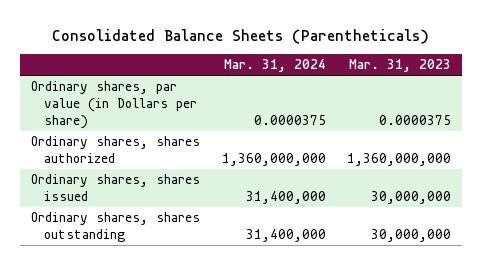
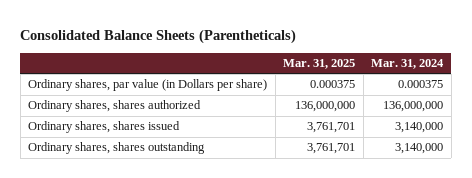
- | Mar. 31, 2024 | Mar. 31, 2023
+ | Mar. 31, 2025 | Mar. 31, 2024
- Ordinary shares, par value (in Dollars per share) | 0.0000375 | 0.0000375
- Ordinary shares, shares authorized | 1,360,000,000 | 1,360,000,000
- Ordinary shares, shares issued | 31,400,000 | 30,000,000
- Ordinary shares, shares outstanding | 31,400,000 | 30,000,000
+ Ordinary shares, par value (in Dollars per share) | 0.000375 | 0.000375
+ Ordinary shares, shares authorized | 136,000,000 | 136,000,000
+ Ordinary shares, shares issued | 3,761,701 | 3,140,000
+ Ordinary shares, shares outstanding | 3,761,701 | 3,140,000

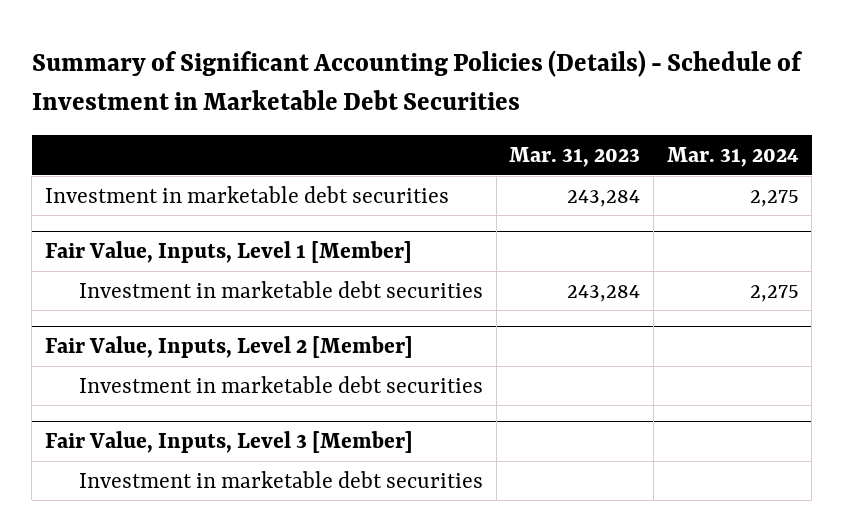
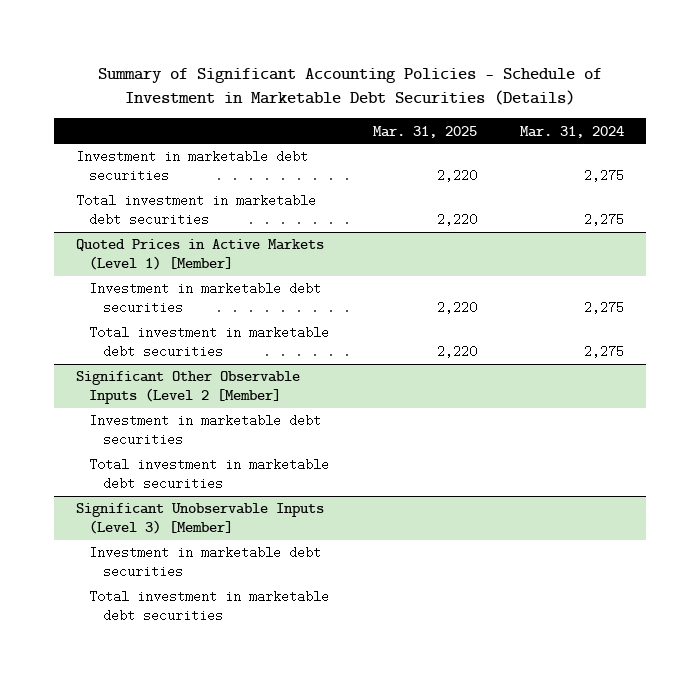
- Summary of Significant Accounting Policies (Details) - Schedule of Investment in Marketable Debt Securities
+ Summary of Significant Accounting Policies - Schedule of Investment in Marketable Debt Securities (Details)
- | Mar. 31, 2023 | Mar. 31, 2024
+ | Mar. 31, 2025 | Mar. 31, 2024
- Fair Value, Inputs, Level 1 [Member]
+ Total investment in marketable debt securities | 2,220 | 2,275
+ Quoted Prices in Active Markets (Level 1) [Member]
- Fair Value, Inputs, Level 2 [Member]
+ Total investment in marketable debt securities | 2,220 | 2,275
+ Significant Other Observable Inputs (Level 2 [Member]
- Fair Value, Inputs, Level 3 [Member]
+ Total investment in marketable debt securities
+ Significant Unobservable Inputs (Level 3) [Member]
+ Total investment in marketable debt securities

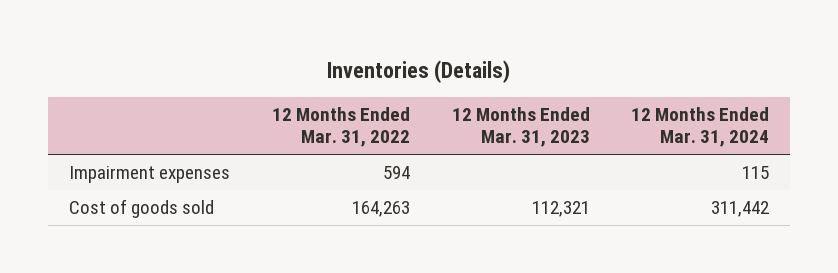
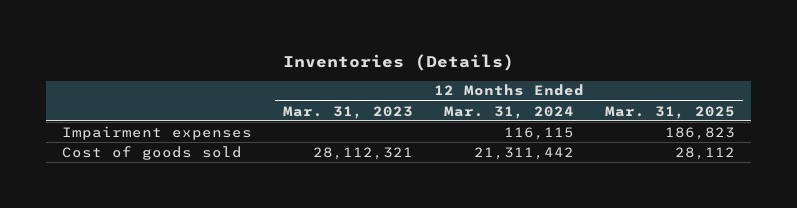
- | 12 Months Ended Mar. 31, 2022 | 12 Months Ended Mar. 31, 2023 | 12 Months Ended Mar. 31, 2024
+ | 12 Months Ended Mar. 31, 2023 | 12 Months Ended Mar. 31, 2024 | 12 Months Ended Mar. 31, 2025
- Impairment expenses | 594 | | 115
- Cost of goods sold | 164,263 | 112,321 | 311,442
+ Impairment expenses | | 116,115 | 186,823
+ Cost of goods sold | 28,112,321 | 21,311,442 | 28,112

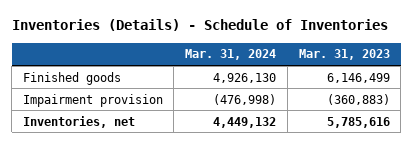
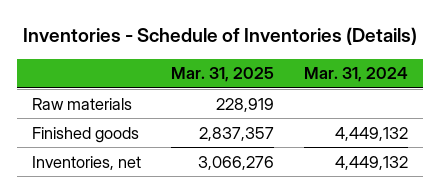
- Inventories (Details) - Schedule of Inventories
+ Inventories - Schedule of Inventories (Details)
- | Mar. 31, 2024 | Mar. 31, 2023
+ | Mar. 31, 2025 | Mar. 31, 2024
- Finished goods | 4,926,130 | 6,146,499
- Impairment provision | (476,998) | (360,883)
+ Raw materials | 228,919 |
+ Finished goods | 2,837,357 | 4,449,132

